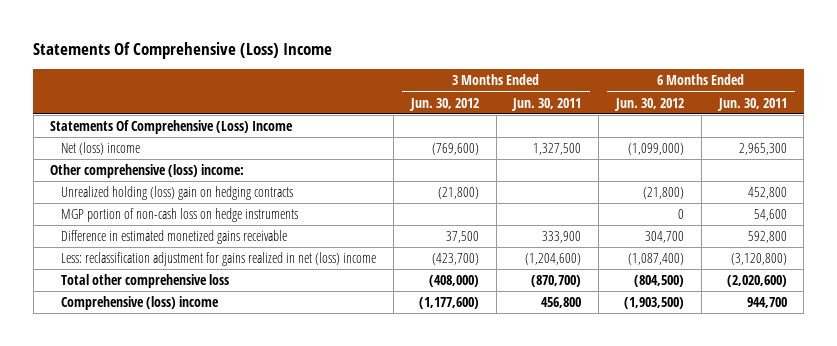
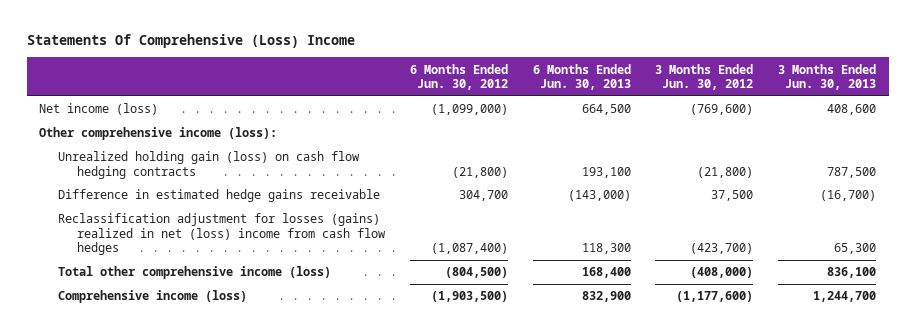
- | 3 Months Ended Jun. 30, 2012 | 3 Months Ended Jun. 30, 2011 | 6 Months Ended Jun. 30, 2012 | 6 Months Ended Jun. 30, 2011
+ | 6 Months Ended Jun. 30, 2012 | 6 Months Ended Jun. 30, 2013 | 3 Months Ended Jun. 30, 2012 | 3 Months Ended Jun. 30, 2013
- Statements Of Comprehensive (Loss) Income
- Net (loss) income | (769,600) | 1,327,500 | (1,099,000) | 2,965,300
- Other comprehensive (loss) income:
- Unrealized holding (loss) gain on hedging contracts | (21,800) | | (21,800) | 452,800
- MGP portion of non-cash loss on hedge instruments | | | 0 | 54,600
- Difference in estimated monetized gains receivable | 37,500 | 333,900 | 304,700 | 592,800
- Less: reclassification adjustment for gains realized in net (loss) income | (423,700) | (1,204,600) | (1,087,400) | (3,120,800)
- Total other comprehensive loss | (408,000) | (870,700) | (804,500) | (2,020,600)
- Comprehensive (loss) income | (1,177,600) | 456,800 | (1,903,500) | 944,700
+ Net income (loss) | (1,099,000) | 664,500 | (769,600) | 408,600
+ Other comprehensive income (loss):
+ Unrealized holding gain (loss) on cash flow hedging contracts | (21,800) | 193,100 | (21,800) | 787,500
+ Difference in estimated hedge gains receivable | 304,700 | (143,000) | 37,500 | (16,700)
+ Reclassification adjustment for losses (gains) realized in net (loss) income from cash flow hedges | (1,087,400) | 118,300 | (423,700) | 65,300
+ Total other comprehensive income (loss) | (804,500) | 168,400 | (408,000) | 836,100
+ Comprehensive income (loss) | (1,903,500) | 832,900 | (1,177,600) | 1,244,700

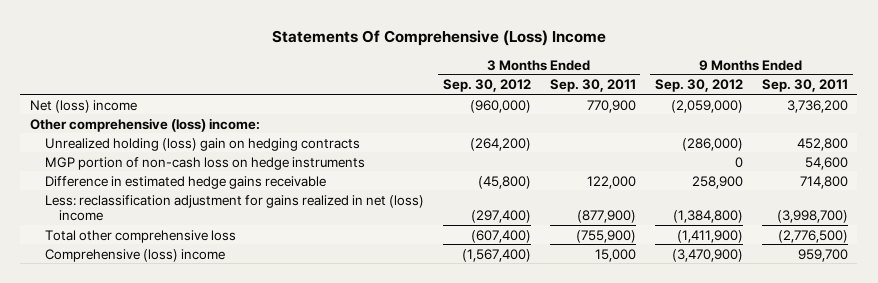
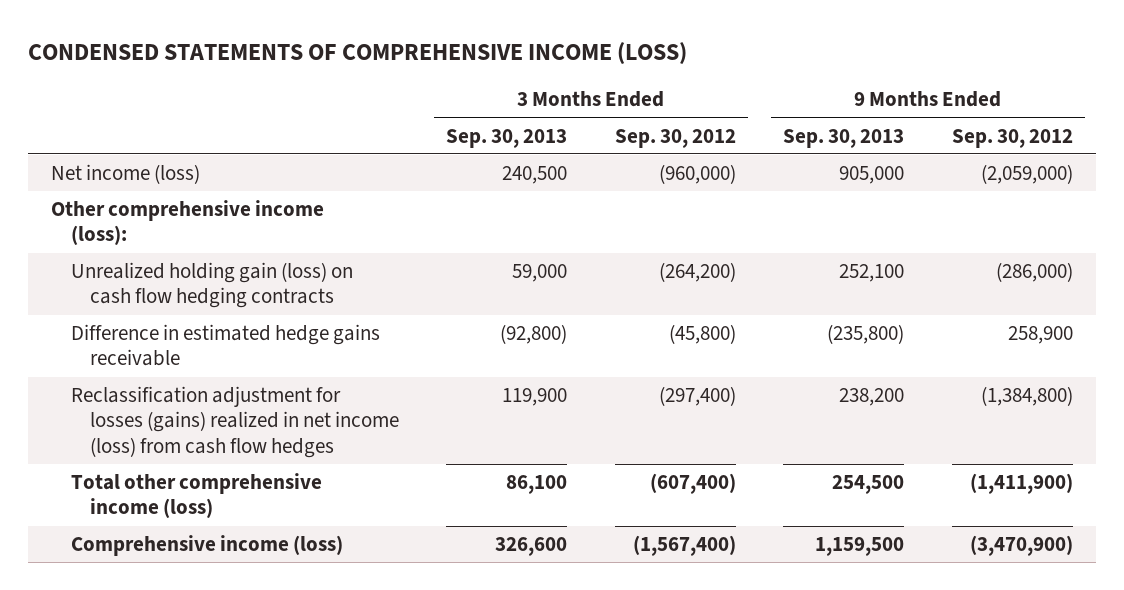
- Statements Of Comprehensive (Loss) Income
+ CONDENSED STATEMENTS OF COMPREHENSIVE INCOME (LOSS)
- | 3 Months Ended Sep. 30, 2012 | 3 Months Ended Sep. 30, 2011 | 9 Months Ended Sep. 30, 2012 | 9 Months Ended Sep. 30, 2011
+ | 3 Months Ended Sep. 30, 2013 | 3 Months Ended Sep. 30, 2012 | 9 Months Ended Sep. 30, 2013 | 9 Months Ended Sep. 30, 2012
- Net (loss) income | (960,000) | 770,900 | (2,059,000) | 3,736,200
- Other comprehensive (loss) income:
- Unrealized holding (loss) gain on hedging contracts | (264,200) | | (286,000) | 452,800
- MGP portion of non-cash loss on hedge instruments | | | 0 | 54,600
+ Net income (loss) | 240,500 | (960,000) | 905,000 | (2,059,000)
+ Other comprehensive income (loss):
+ Unrealized holding gain (loss) on cash flow hedging contracts | 59,000 | (264,200) | 252,100 | (286,000)
- Less: reclassification adjustment for gains realized in net (loss) income | (297,400) | (877,900) | (1,384,800) | (3,998,700)
- Total other comprehensive loss | (607,400) | (755,900) | (1,411,900) | (2,776,500)
- Comprehensive (loss) income | (1,567,400) | 15,000 | (3,470,900) | 959,700
+ Reclassification adjustment for losses (gains) realized in net income (loss) from cash flow hedges | 119,900 | (297,400) | 238,200 | (1,384,800)
+ Total other comprehensive income (loss) | 86,100 | (607,400) | 254,500 | (1,411,900)
+ Comprehensive income (loss) | 326,600 | (1,567,400) | 1,159,500 | (3,470,900)

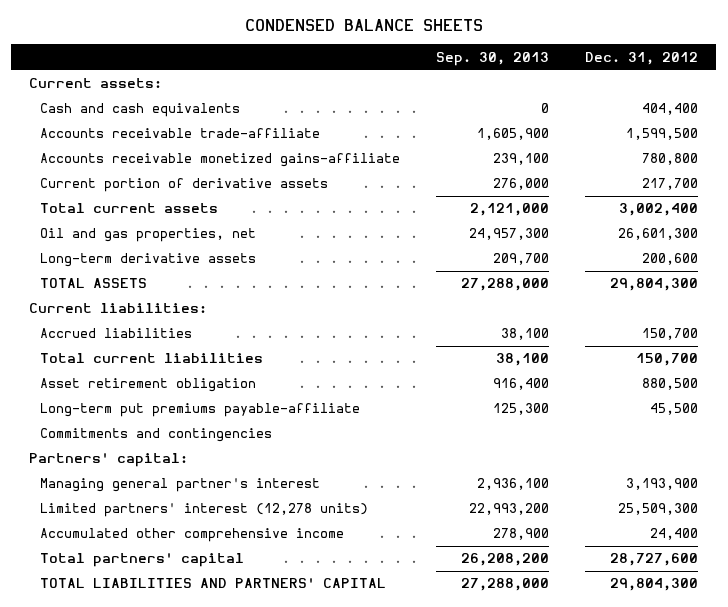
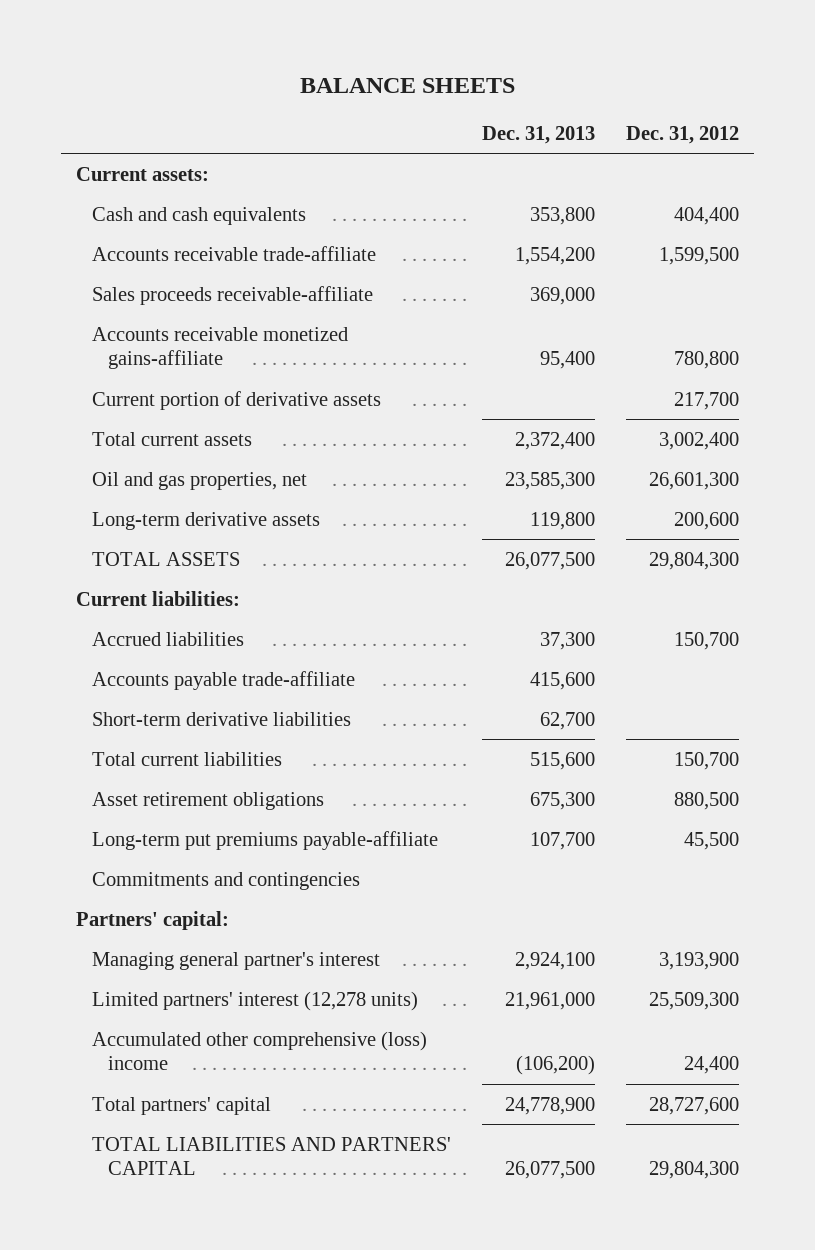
- CONDENSED BALANCE SHEETS
+ BALANCE SHEETS
- | Sep. 30, 2013 | Dec. 31, 2012
+ | Dec. 31, 2013 | Dec. 31, 2012
+ Sales proceeds receivable-affiliate | 369,000 |
+ Accounts payable trade-affiliate | 415,600 |
+ Short-term derivative liabilities | 62,700 |
- Asset retirement obligation | 916,400 | 880,500
+ Asset retirement obligations | 675,300 | 880,500
- Accumulated other comprehensive income | 278,900 | 24,400
+ Accumulated other comprehensive (loss) income | (106,200) | 24,400

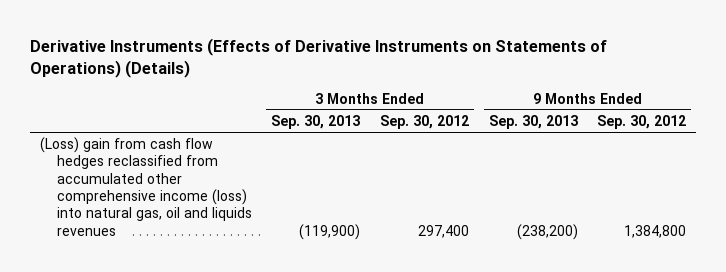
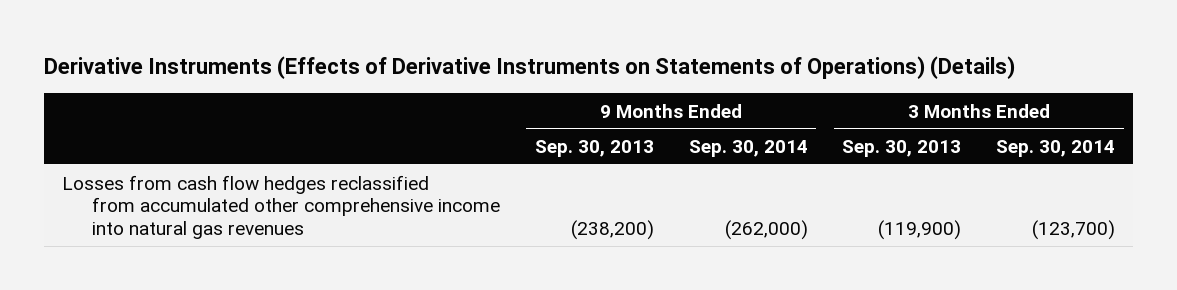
- | 3 Months Ended Sep. 30, 2013 | 3 Months Ended Sep. 30, 2012 | 9 Months Ended Sep. 30, 2013 | 9 Months Ended Sep. 30, 2012
+ | 9 Months Ended Sep. 30, 2013 | 9 Months Ended Sep. 30, 2014 | 3 Months Ended Sep. 30, 2013 | 3 Months Ended Sep. 30, 2014
- (Loss) gain from cash flow hedges reclassified from accumulated other comprehensive income (loss) into natural gas, oil and liquids revenues | (119,900) | 297,400 | (238,200) | 1,384,800
+ Losses from cash flow hedges reclassified from accumulated other comprehensive income into natural gas revenues | (238,200) | (262,000) | (119,900) | (123,700)

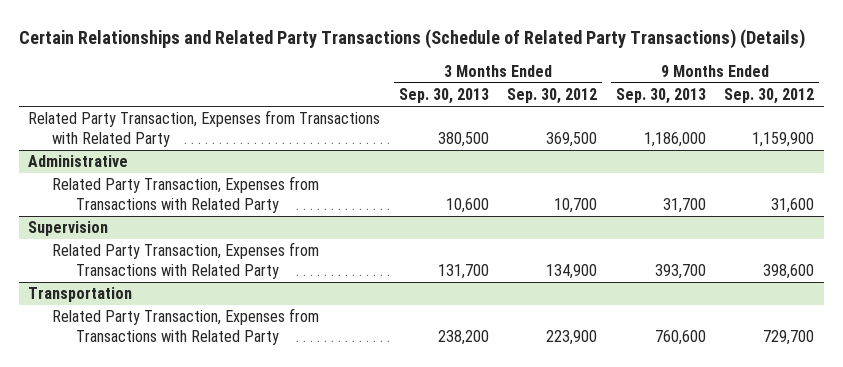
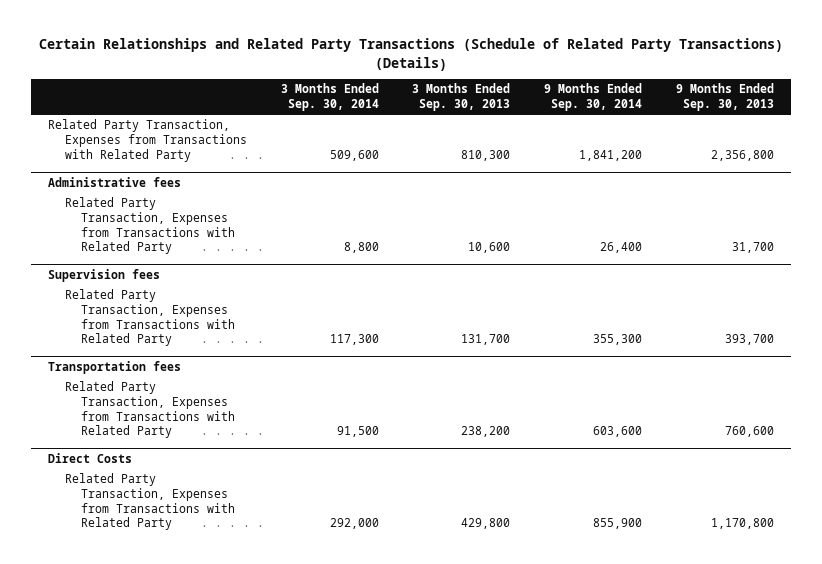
- | 3 Months Ended Sep. 30, 2013 | 3 Months Ended Sep. 30, 2012 | 9 Months Ended Sep. 30, 2013 | 9 Months Ended Sep. 30, 2012
+ | 3 Months Ended Sep. 30, 2014 | 3 Months Ended Sep. 30, 2013 | 9 Months Ended Sep. 30, 2014 | 9 Months Ended Sep. 30, 2013
- Related Party Transaction, Expenses from Transactions with Related Party | 380,500 | 369,500 | 1,186,000 | 1,159,900
- Administrative
+ Related Party Transaction, Expenses from Transactions with Related Party | 509,600 | 810,300 | 1,841,200 | 2,356,800
+ Administrative fees
- Supervision
+ Supervision fees
- Transportation
+ Transportation fees
+ Direct Costs
+ Related Party Transaction, Expenses from Transactions with Related Party | 292,000 | 429,800 | 855,900 | 1,170,800

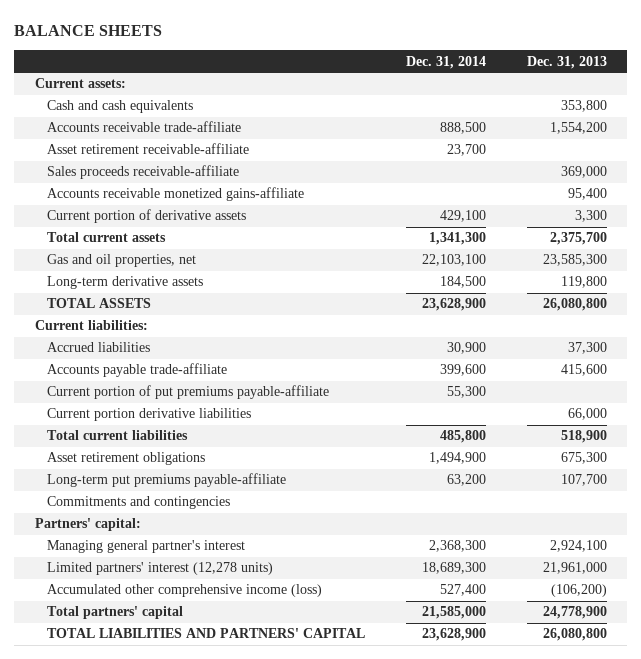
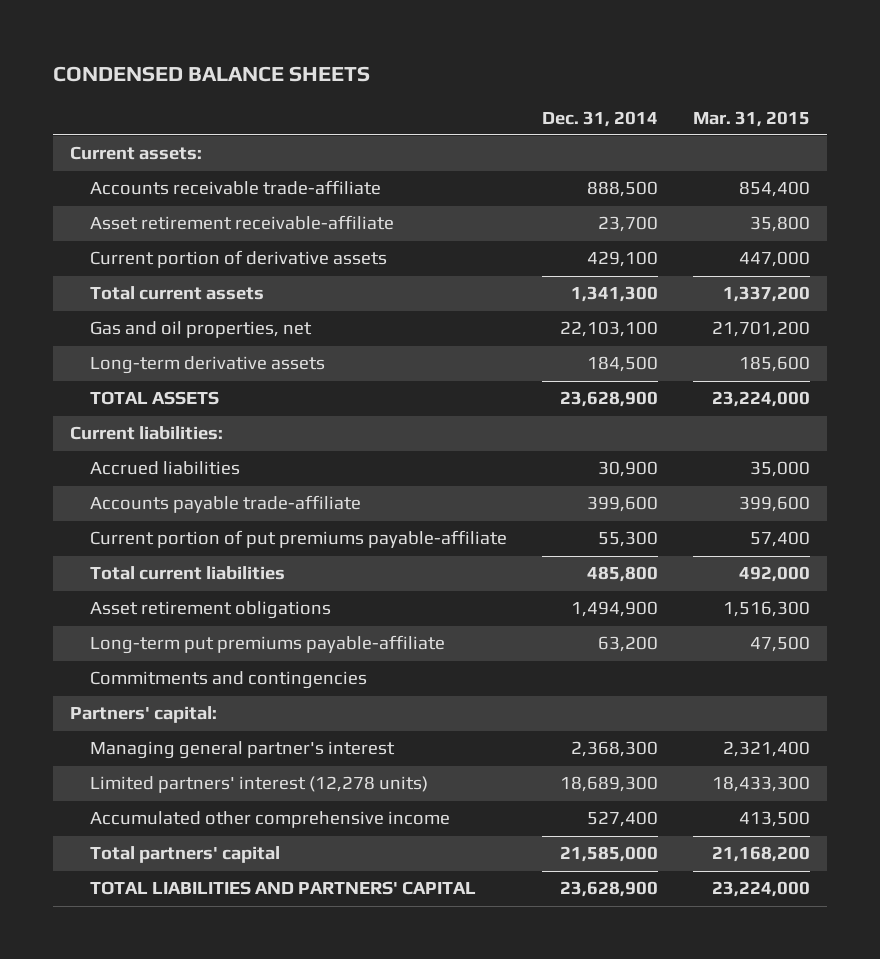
- BALANCE SHEETS
+ CONDENSED BALANCE SHEETS
- | Dec. 31, 2014 | Dec. 31, 2013
+ | Dec. 31, 2014 | Mar. 31, 2015
- Cash and cash equivalents | | 353,800
- Sales proceeds receivable-affiliate | | 369,000
- Accounts receivable monetized gains-affiliate | | 95,400
- Current portion derivative liabilities | | 66,000
- Accumulated other comprehensive income (loss) | 527,400 | (106,200)
+ Accumulated other comprehensive income | 527,400 | 413,500

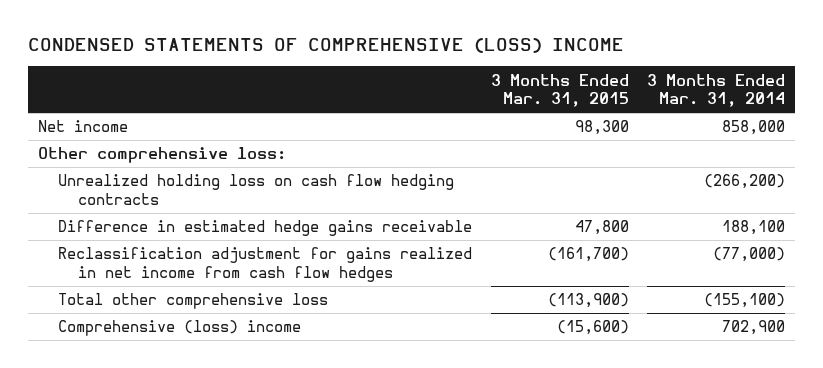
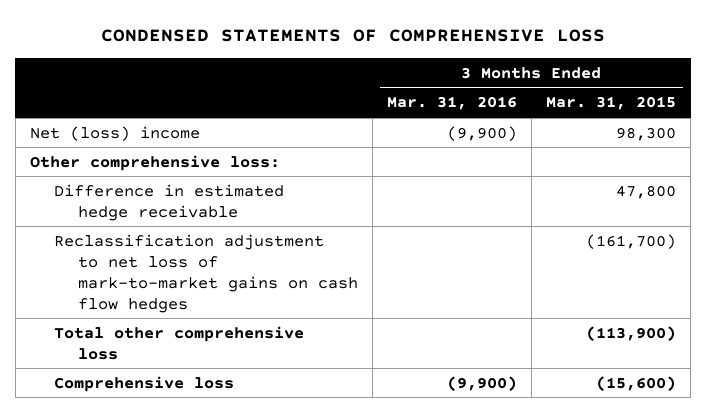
- CONDENSED STATEMENTS OF COMPREHENSIVE (LOSS) INCOME
+ CONDENSED STATEMENTS OF COMPREHENSIVE LOSS
- | 3 Months Ended Mar. 31, 2015 | 3 Months Ended Mar. 31, 2014
+ | 3 Months Ended Mar. 31, 2016 | 3 Months Ended Mar. 31, 2015
- Net income | 98,300 | 858,000
+ Net (loss) income | (9,900) | 98,300
- Unrealized holding loss on cash flow hedging contracts | | (266,200)
- Difference in estimated hedge gains receivable | 47,800 | 188,100
- Reclassification adjustment for gains realized in net income from cash flow hedges | (161,700) | (77,000)
+ Difference in estimated hedge receivable | | 47,800
+ Reclassification adjustment to net loss of mark-to-market gains on cash flow hedges | | (161,700)
- Comprehensive (loss) income | (15,600) | 702,900
+ Comprehensive loss | (9,900) | (15,600)

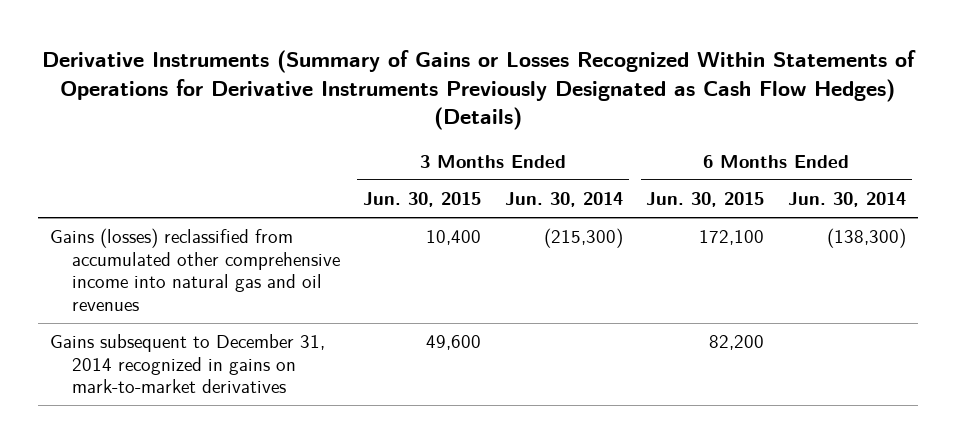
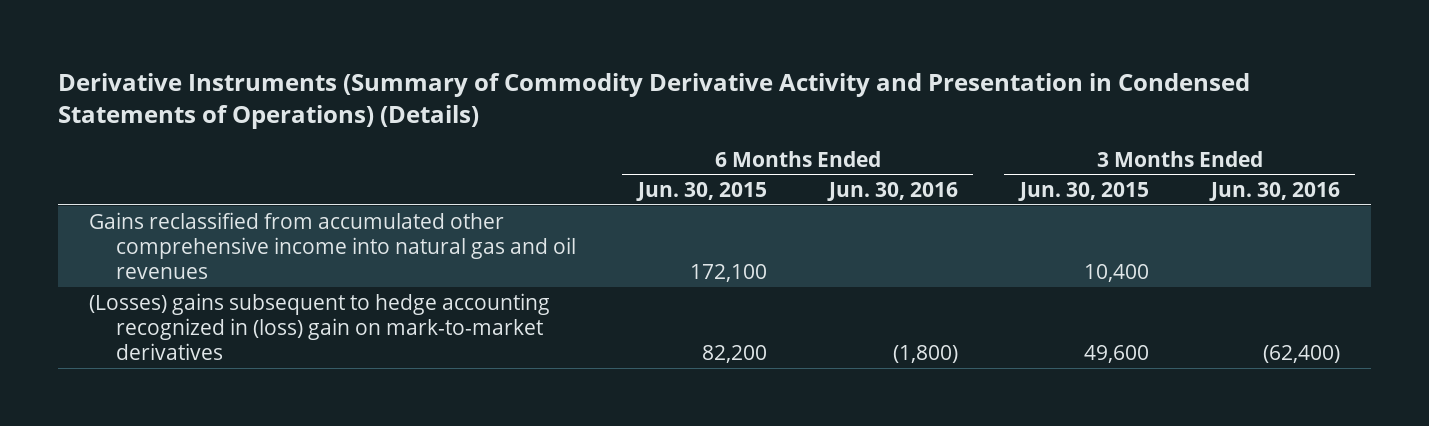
- Derivative Instruments (Summary of Gains or Losses Recognized Within Statements of Operations for Derivative Instruments Previously Designated as Cash Flow Hedges) (Details)
+ Derivative Instruments (Summary of Commodity Derivative Activity and Presentation in Condensed Statements of Operations) (Details)
- | 3 Months Ended Jun. 30, 2015 | 3 Months Ended Jun. 30, 2014 | 6 Months Ended Jun. 30, 2015 | 6 Months Ended Jun. 30, 2014
+ | 6 Months Ended Jun. 30, 2015 | 6 Months Ended Jun. 30, 2016 | 3 Months Ended Jun. 30, 2015 | 3 Months Ended Jun. 30, 2016
- Gains (losses) reclassified from accumulated other comprehensive income into natural gas and oil revenues | 10,400 | (215,300) | 172,100 | (138,300)
- Gains subsequent to December 31, 2014 recognized in gains on mark-to-market derivatives | 49,600 | | 82,200 |
+ Gains reclassified from accumulated other comprehensive income into natural gas and oil revenues | 172,100 | | 10,400 |
+ (Losses) gains subsequent to hedge accounting recognized in (loss) gain on mark-to-market derivatives | 82,200 | (1,800) | 49,600 | (62,400)

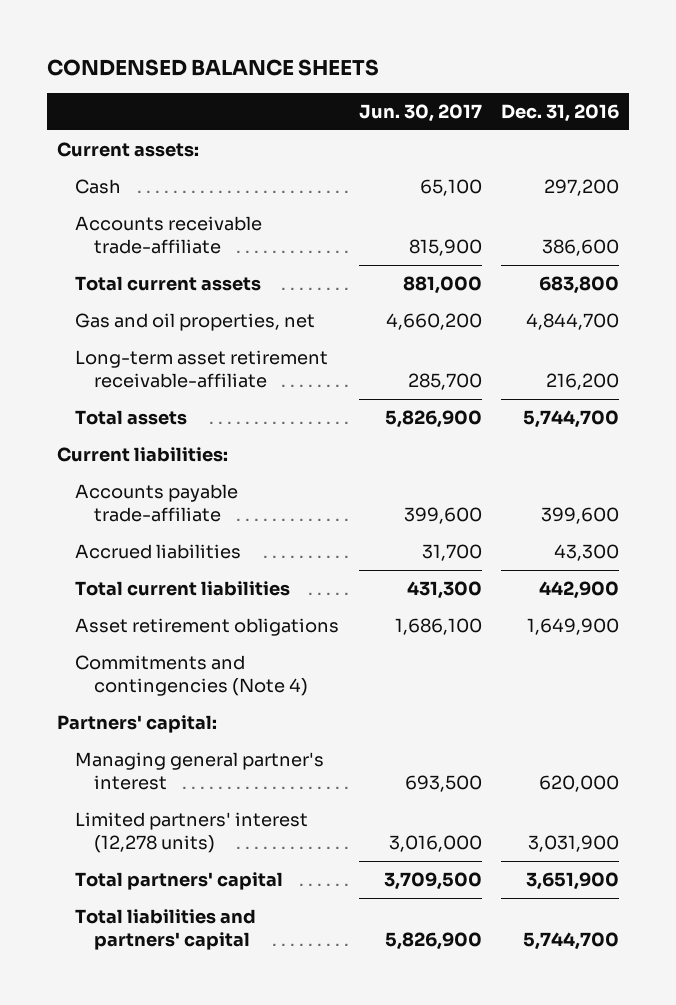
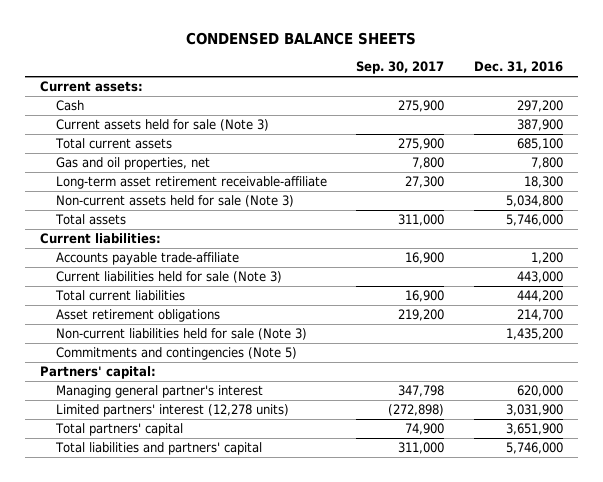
- | Jun. 30, 2017 | Dec. 31, 2016
+ | Sep. 30, 2017 | Dec. 31, 2016
- Accounts receivable trade-affiliate | 815,900 | 386,600
- Total current assets | 881,000 | 683,800
- Gas and oil properties, net | 4,660,200 | 4,844,700
- Long-term asset retirement receivable-affiliate | 285,700 | 216,200
- Total assets | 5,826,900 | 5,744,700
+ Current assets held for sale (Note 3) | | 387,900
+ Total current assets | 275,900 | 685,100
+ Gas and oil properties, net | 7,800 | 7,800
+ Long-term asset retirement receivable-affiliate | 27,300 | 18,300
+ Non-current assets held for sale (Note 3) | | 5,034,800
+ Total assets | 311,000 | 5,746,000
- Accounts payable trade-affiliate | 399,600 | 399,600
- Accrued liabilities | 31,700 | 43,300
- Total current liabilities | 431,300 | 442,900
- Asset retirement obligations | 1,686,100 | 1,649,900
- Commitments and contingencies (Note 4)
+ Accounts payable trade-affiliate | 16,900 | 1,200
+ Current liabilities held for sale (Note 3) | | 443,000
+ Total current liabilities | 16,900 | 444,200
+ Asset retirement obligations | 219,200 | 214,700
+ Non-current liabilities held for sale (Note 3) | | 1,435,200
+ Commitments and contingencies (Note 5)
- Total liabilities and partners' capital | 5,826,900 | 5,744,700
+ Total liabilities and partners' capital | 311,000 | 5,746,000

